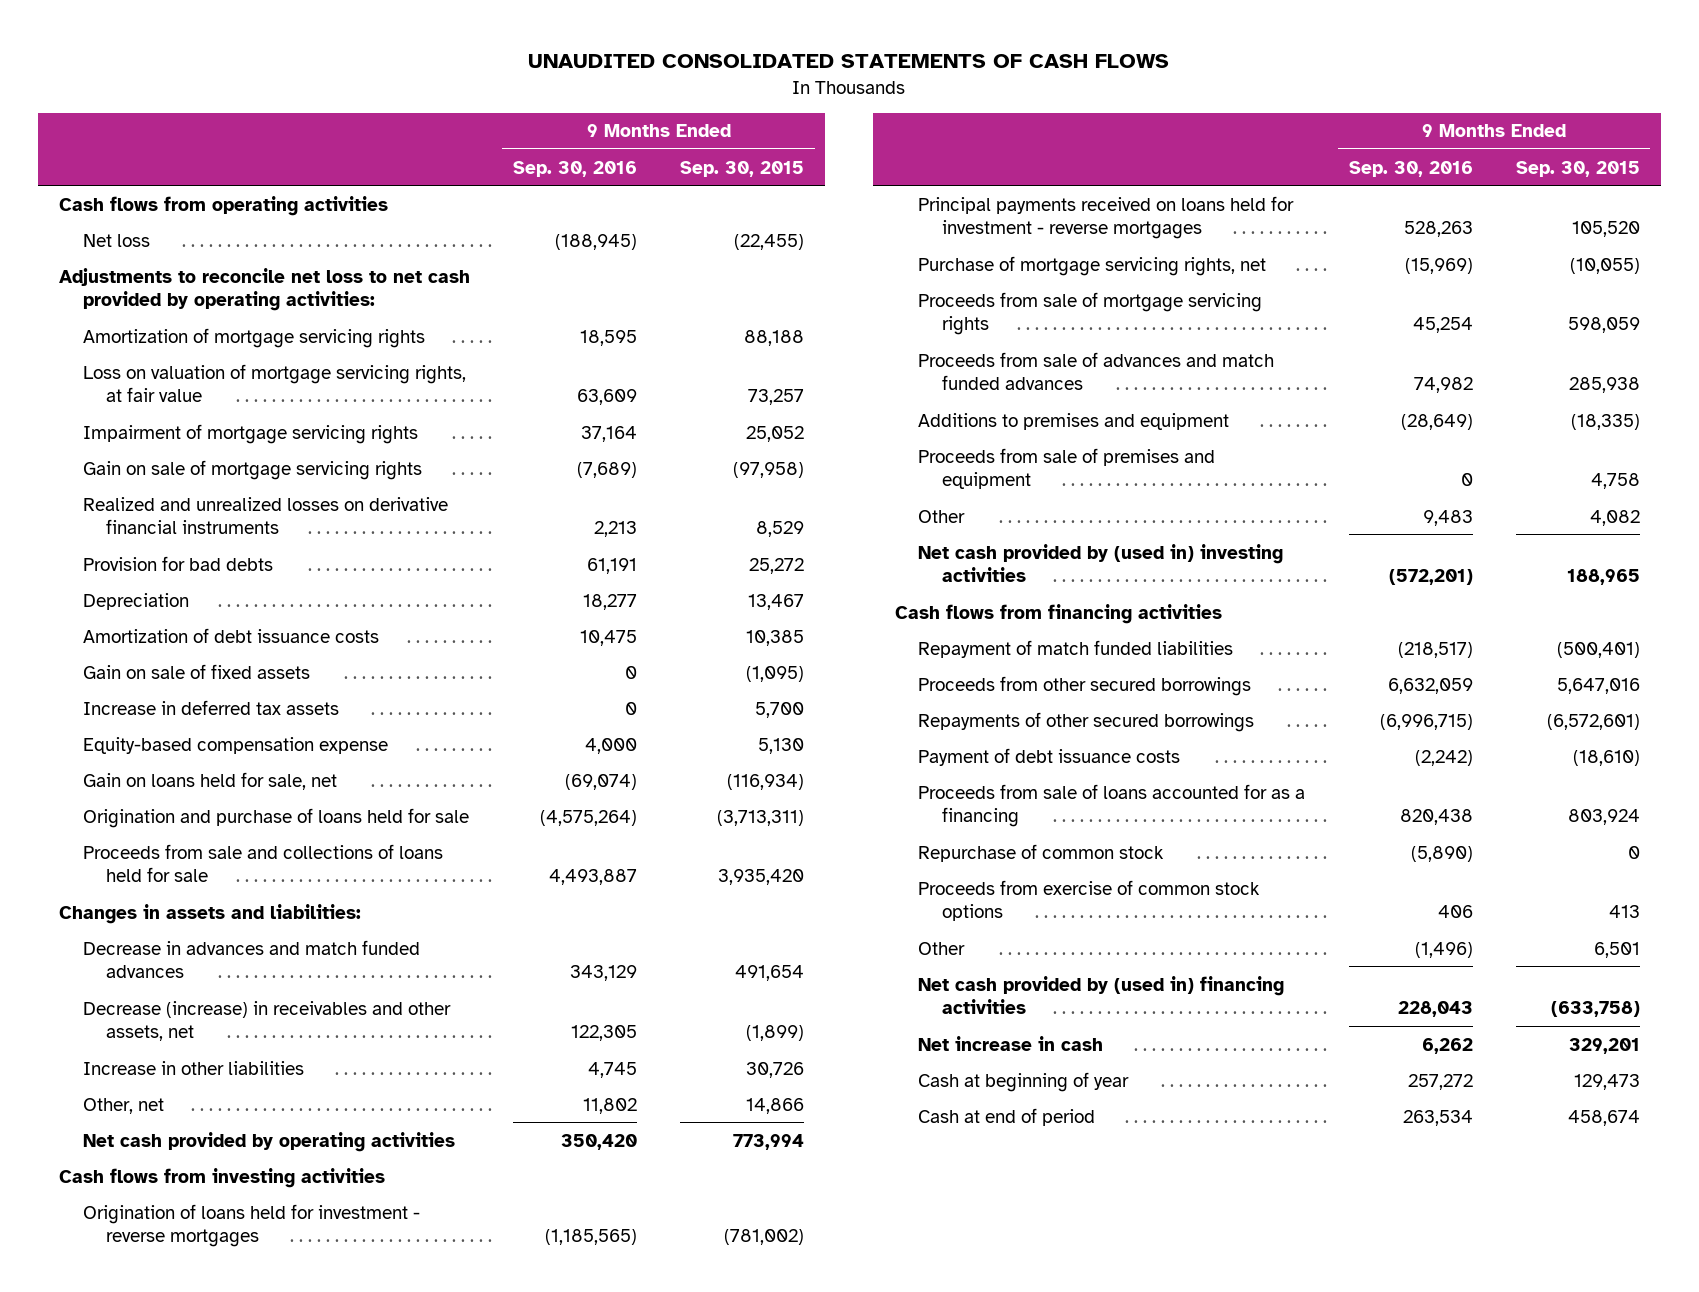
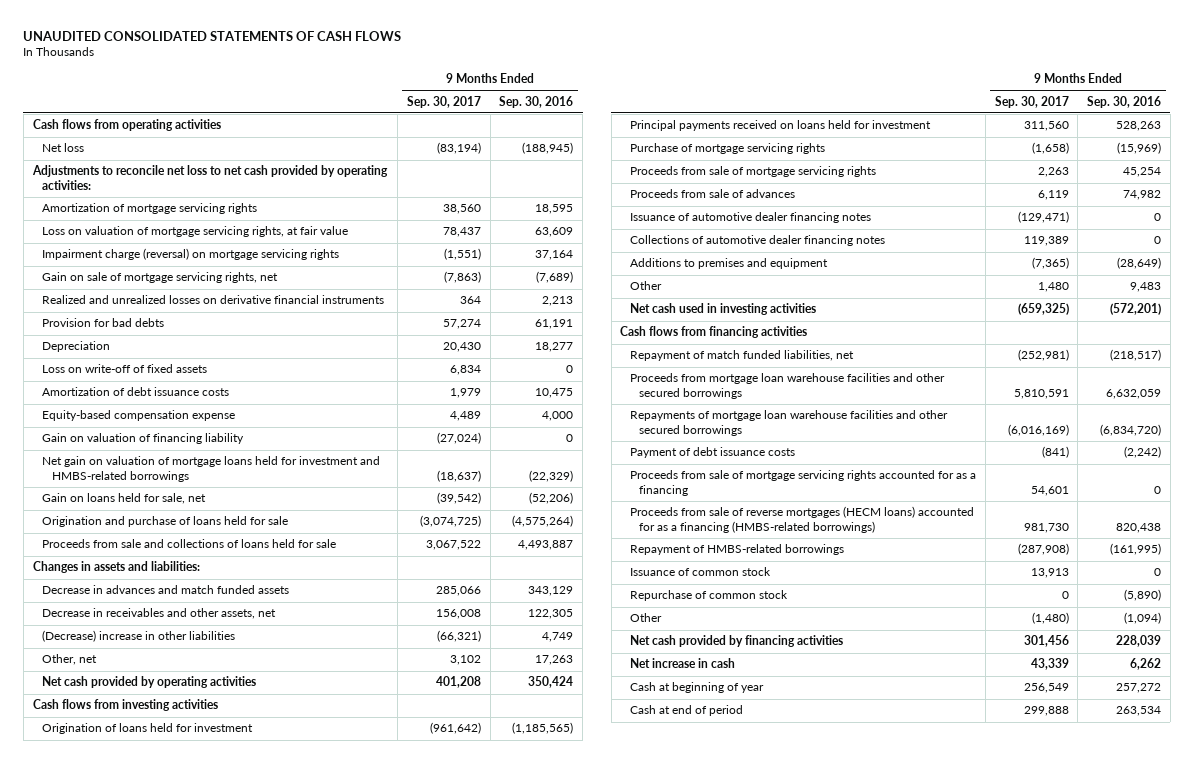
- | 9 Months Ended Sep. 30, 2016 | 9 Months Ended Sep. 30, 2015
+ | 9 Months Ended Sep. 30, 2017 | 9 Months Ended Sep. 30, 2016
- Impairment of mortgage servicing rights | 37,164 | 25,052
- Gain on sale of mortgage servicing rights | (7,689) | (97,958)
+ Impairment charge (reversal) on mortgage servicing rights | (1,551) | 37,164
+ Gain on sale of mortgage servicing rights, net | (7,863) | (7,689)
+ Loss on write-off of fixed assets | 6,834 | 0
- Gain on sale of fixed assets | 0 | (1,095)
- Increase in deferred tax assets | 0 | 5,700
- Gain on loans held for sale, net | (69,074) | (116,934)
+ Gain on valuation of financing liability | (27,024) | 0
+ Net gain on valuation of mortgage loans held for investment and HMBS-related borrowings | (18,637) | (22,329)
+ Gain on loans held for sale, net | (39,542) | (52,206)
- Decrease in advances and match funded advances | 343,129 | 491,654
- Decrease (increase) in receivables and other assets, net | 122,305 | (1,899)
- Increase in other liabilities | 4,745 | 30,726
- Other, net | 11,802 | 14,866
- Net cash provided by operating activities | 350,420 | 773,994
+ Decrease in advances and match funded assets | 285,066 | 343,129
+ Decrease in receivables and other assets, net | 156,008 | 122,305
+ (Decrease) increase in other liabilities | (66,321) | 4,749
+ Other, net | 3,102 | 17,263
+ Net cash provided by operating activities | 401,208 | 350,424
- Origination of loans held for investment - reverse mortgages | (1,185,565) | (781,002)
- Principal payments received on loans held for investment - reverse mortgages | 528,263 | 105,520
- Purchase of mortgage servicing rights, net | (15,969) | (10,055)
+ Origination of loans held for investment | (961,642) | (1,185,565)
+ Principal payments received on loans held for investment | 311,560 | 528,263
+ Purchase of mortgage servicing rights | (1,658) | (15,969)
- Proceeds from sale of advances and match funded advances | 74,982 | 285,938
+ Proceeds from sale of advances | 6,119 | 74,982
+ Issuance of automotive dealer financing notes | (129,471) | 0
+ Collections of automotive dealer financing notes | 119,389 | 0
- Proceeds from sale of premises and equipment | 0 | 4,758
- Net cash provided by (used in) investing activities | (572,201) | 188,965
+ Net cash used in investing activities | (659,325) | (572,201)
- Repayment of match funded liabilities | (218,517) | (500,401)
- Proceeds from other secured borrowings | 6,632,059 | 5,647,016
- Repayments of other secured borrowings | (6,996,715) | (6,572,601)
+ Repayment of match funded liabilities, net | (252,981) | (218,517)
+ Proceeds from mortgage loan warehouse facilities and other secured borrowings | 5,810,591 | 6,632,059
+ Repayments of mortgage loan warehouse facilities and other secured borrowings | (6,016,169) | (6,834,720)
- Proceeds from sale of loans accounted for as a financing | 820,438 | 803,924
+ Proceeds from sale of mortgage servicing rights accounted for as a financing | 54,601 | 0
+ Proceeds from sale of reverse mortgages (HECM loans) accounted for as a financing (HMBS-related borrowings) | 981,730 | 820,438
+ Repayment of HMBS-related borrowings | (287,908) | (161,995)
+ Issuance of common stock | 13,913 | 0
- Proceeds from exercise of common stock options | 406 | 413
- Other | (1,496) | 6,501
- Net cash provided by (used in) financing activities | 228,043 | (633,758)
+ Other | (1,480) | (1,094)
+ Net cash provided by financing activities | 301,456 | 228,039

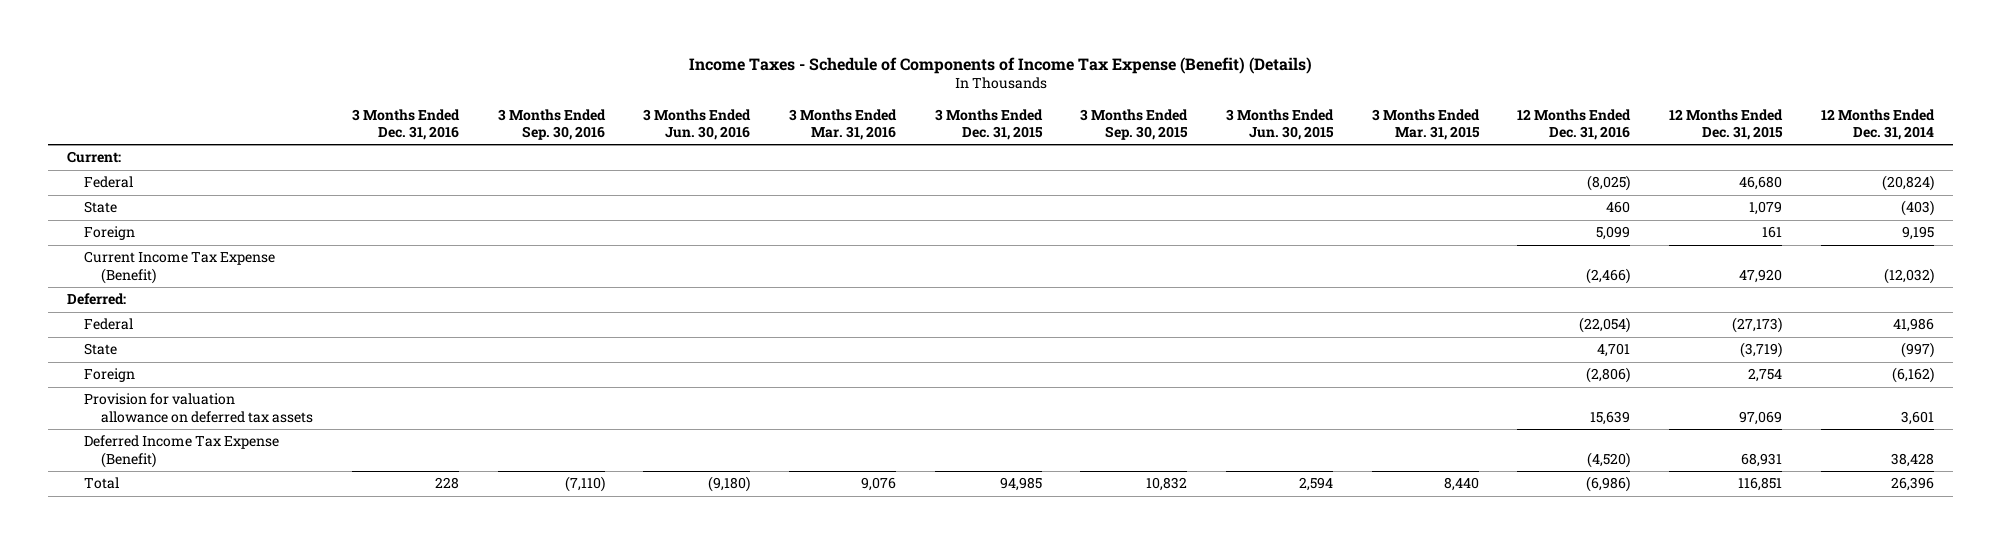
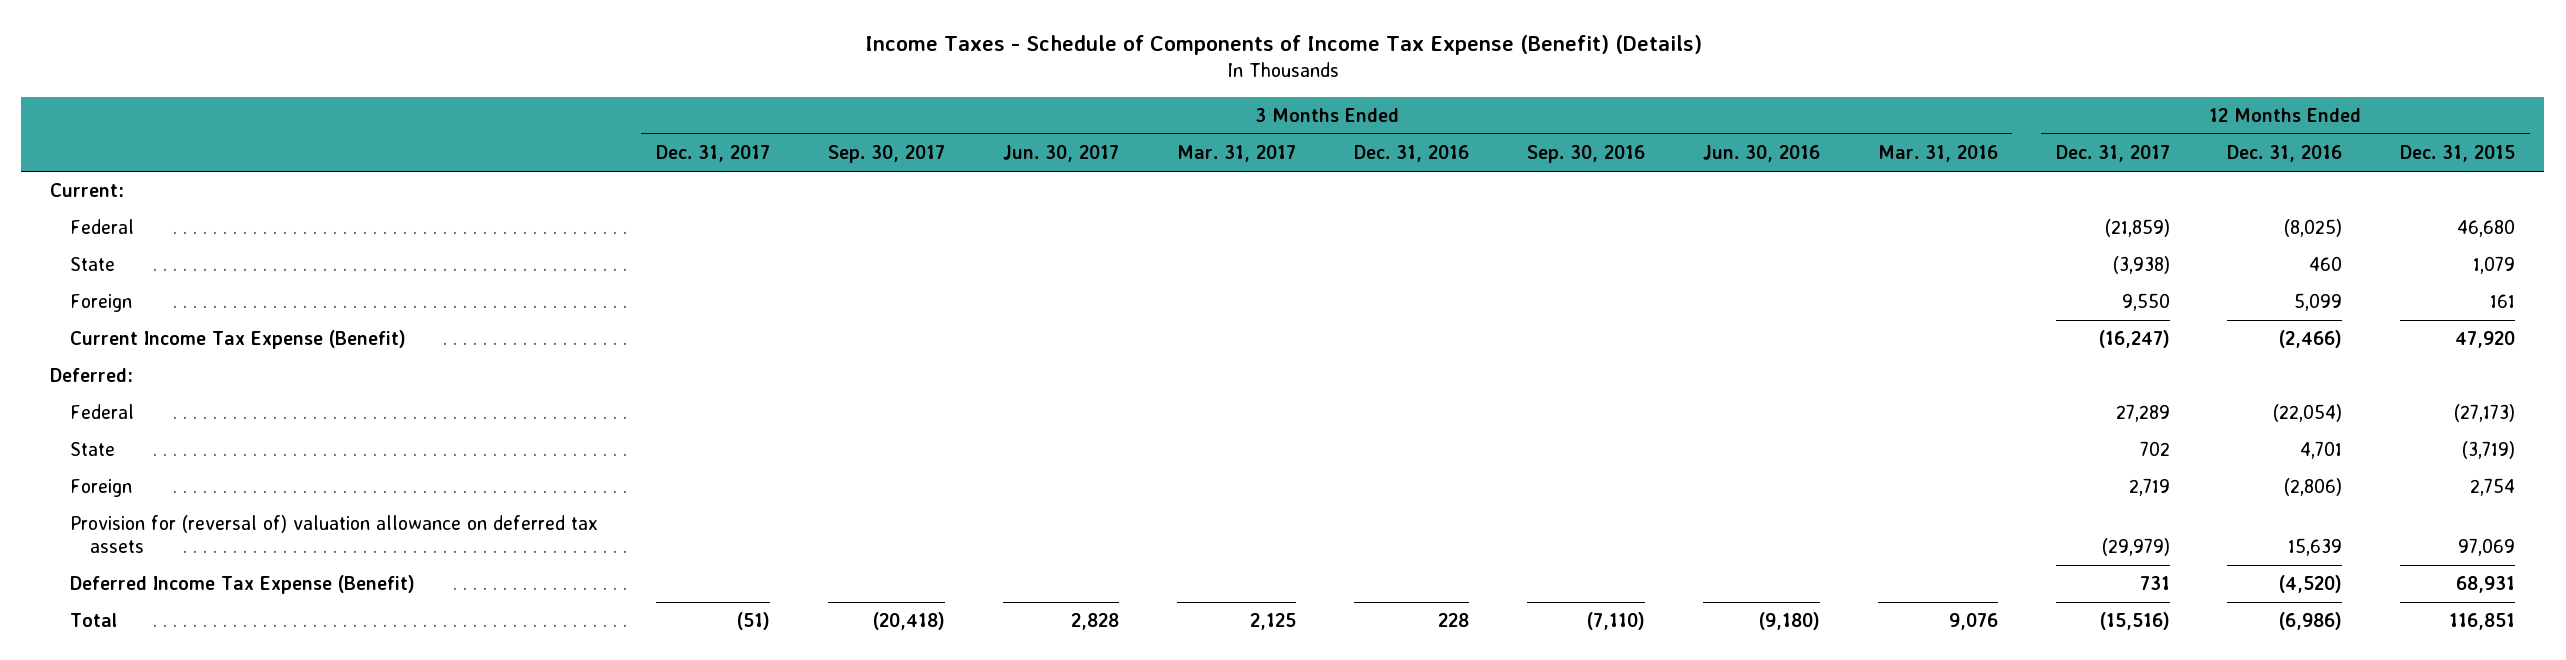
- | 3 Months Ended Dec. 31, 2016 | 3 Months Ended Sep. 30, 2016 | 3 Months Ended Jun. 30, 2016 | 3 Months Ended Mar. 31, 2016 | 3 Months Ended Dec. 31, 2015 | 3 Months Ended Sep. 30, 2015 | 3 Months Ended Jun. 30, 2015 | 3 Months Ended Mar. 31, 2015 | 12 Months Ended Dec. 31, 2016 | 12 Months Ended Dec. 31, 2015 | 12 Months Ended Dec. 31, 2014
+ | 3 Months Ended Dec. 31, 2017 | 3 Months Ended Sep. 30, 2017 | 3 Months Ended Jun. 30, 2017 | 3 Months Ended Mar. 31, 2017 | 3 Months Ended Dec. 31, 2016 | 3 Months Ended Sep. 30, 2016 | 3 Months Ended Jun. 30, 2016 | 3 Months Ended Mar. 31, 2016 | 12 Months Ended Dec. 31, 2017 | 12 Months Ended Dec. 31, 2016 | 12 Months Ended Dec. 31, 2015
- Provision for valuation allowance on deferred tax assets | | | | | | | | | 15,639 | 97,069 | 3,601
+ Provision for (reversal of) valuation allowance on deferred tax assets | | | | | | | | | (29,979) | 15,639 | 97,069

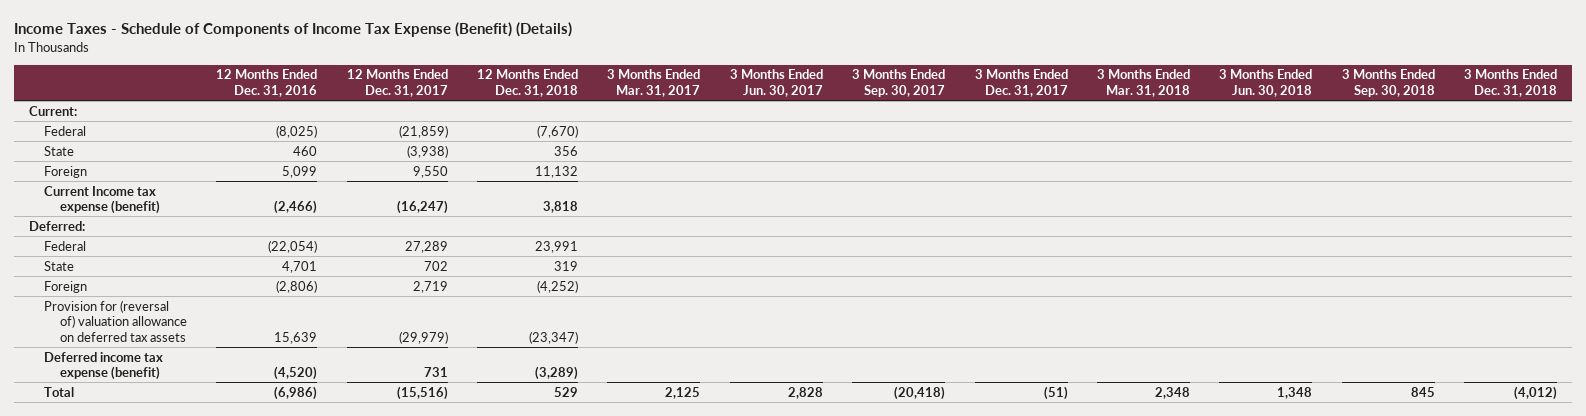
- | 3 Months Ended Dec. 31, 2017 | 3 Months Ended Sep. 30, 2017 | 3 Months Ended Jun. 30, 2017 | 3 Months Ended Mar. 31, 2017 | 3 Months Ended Dec. 31, 2016 | 3 Months Ended Sep. 30, 2016 | 3 Months Ended Jun. 30, 2016 | 3 Months Ended Mar. 31, 2016 | 12 Months Ended Dec. 31, 2017 | 12 Months Ended Dec. 31, 2016 | 12 Months Ended Dec. 31, 2015
+ | 12 Months Ended Dec. 31, 2016 | 12 Months Ended Dec. 31, 2017 | 12 Months Ended Dec. 31, 2018 | 3 Months Ended Mar. 31, 2017 | 3 Months Ended Jun. 30, 2017 | 3 Months Ended Sep. 30, 2017 | 3 Months Ended Dec. 31, 2017 | 3 Months Ended Mar. 31, 2018 | 3 Months Ended Jun. 30, 2018 | 3 Months Ended Sep. 30, 2018 | 3 Months Ended Dec. 31, 2018
- Current Income Tax Expense (Benefit) | | | | | | | | | (16,247) | (2,466) | 47,920
+ Current Income tax expense (benefit) | (2,466) | (16,247) | 3,818 | | | | | | | |
- Deferred Income Tax Expense (Benefit) | | | | | | | | | 731 | (4,520) | 68,931
+ Deferred income tax expense (benefit) | (4,520) | 731 | (3,289) | | | | | | | |

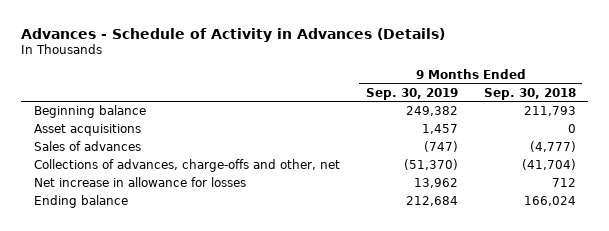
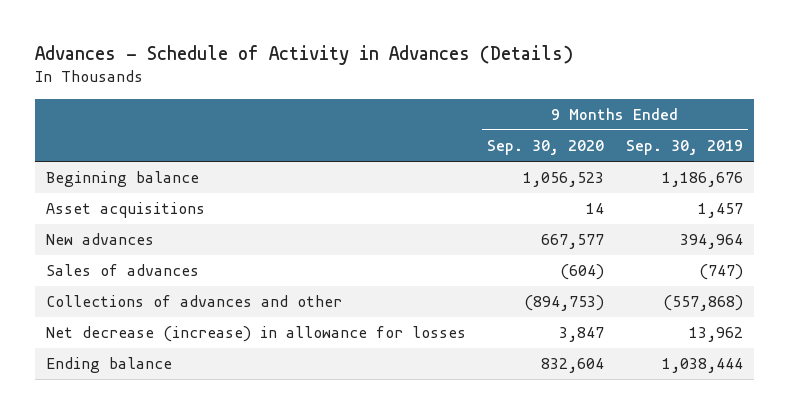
- | 9 Months Ended Sep. 30, 2019 | 9 Months Ended Sep. 30, 2018
+ | 9 Months Ended Sep. 30, 2020 | 9 Months Ended Sep. 30, 2019
- Beginning balance | 249,382 | 211,793
+ Beginning balance | 1,056,523 | 1,186,676
+ New advances | 667,577 | 394,964
- Collections of advances, charge-offs and other, net | (51,370) | (41,704)
- Net increase in allowance for losses | 13,962 | 712
- Ending balance | 212,684 | 166,024
+ Collections of advances and other | (894,753) | (557,868)
+ Net decrease (increase) in allowance for losses | 3,847 | 13,962
+ Ending balance | 832,604 | 1,038,444

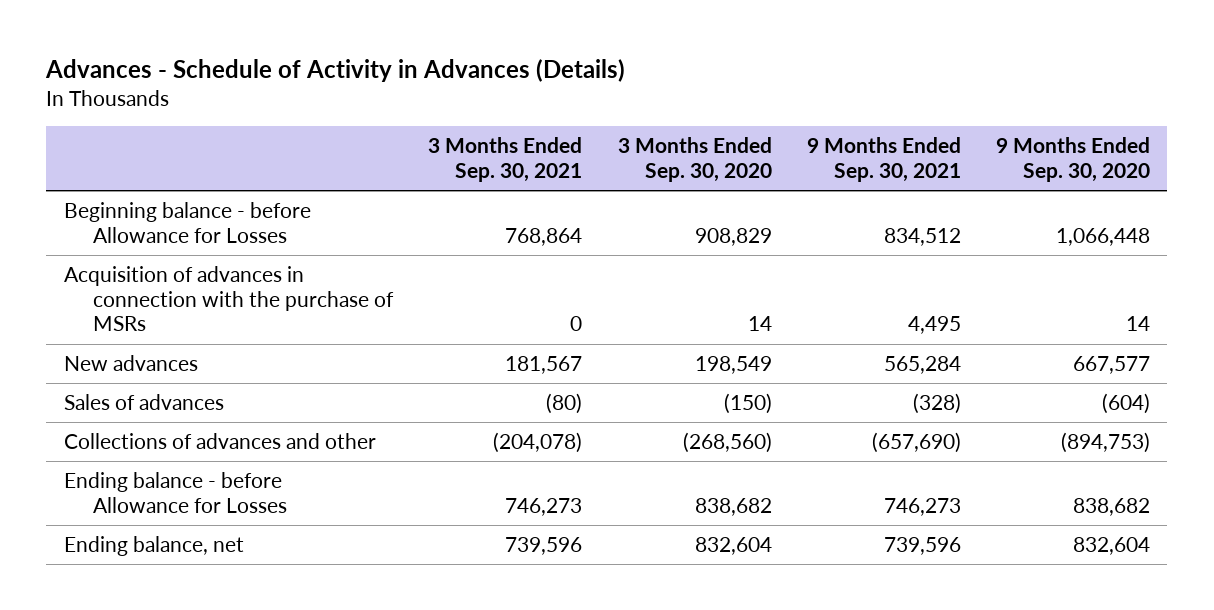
- | 9 Months Ended Sep. 30, 2020 | 9 Months Ended Sep. 30, 2019
+ | 3 Months Ended Sep. 30, 2021 | 3 Months Ended Sep. 30, 2020 | 9 Months Ended Sep. 30, 2021 | 9 Months Ended Sep. 30, 2020
- Beginning balance | 1,056,523 | 1,186,676
- Asset acquisitions | 14 | 1,457
+ Beginning balance - before Allowance for Losses | 768,864 | 908,829 | 834,512 | 1,066,448
+ Acquisition of advances in connection with the purchase of MSRs | 0 | 14 | 4,495 | 14
- Net decrease (increase) in allowance for losses | 3,847 | 13,962
- Ending balance | 832,604 | 1,038,444
+ Ending balance - before Allowance for Losses | 746,273 | 838,682 | 746,273 | 838,682
+ Ending balance, net | 739,596 | 832,604 | 739,596 | 832,604

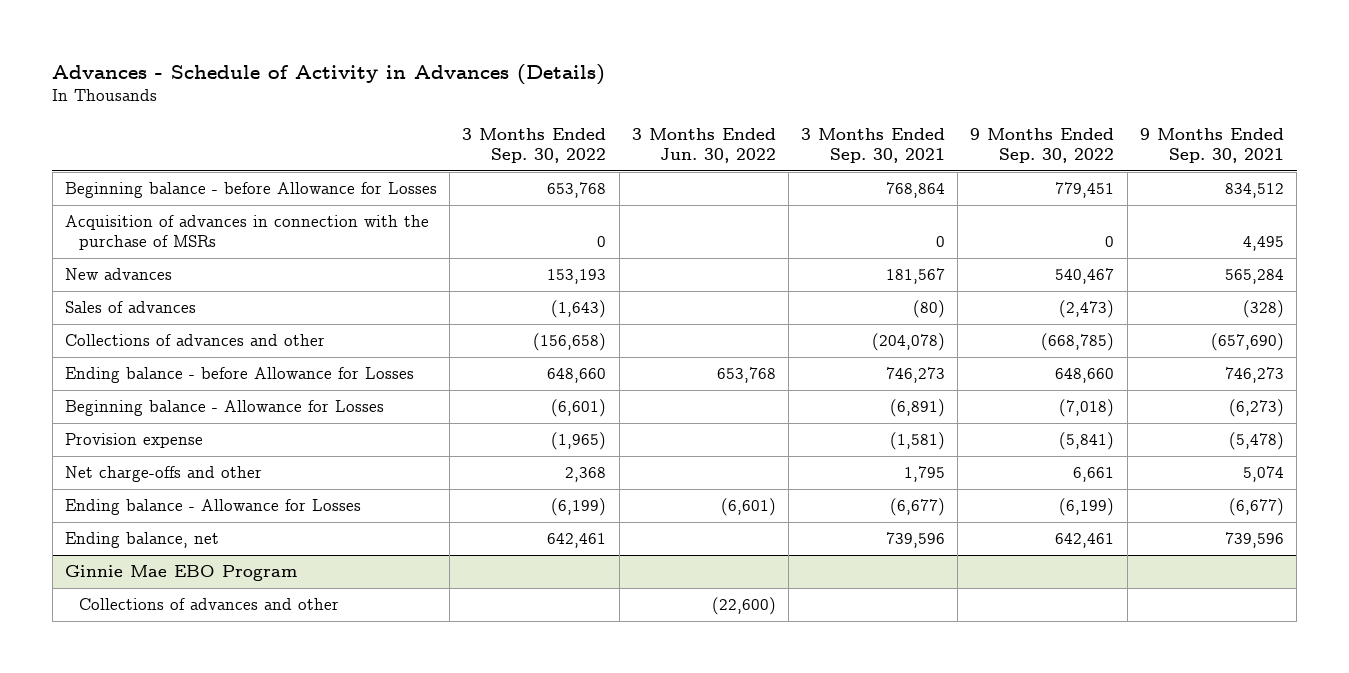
- | 3 Months Ended Sep. 30, 2021 | 3 Months Ended Sep. 30, 2020 | 9 Months Ended Sep. 30, 2021 | 9 Months Ended Sep. 30, 2020
+ | 3 Months Ended Sep. 30, 2022 | 3 Months Ended Jun. 30, 2022 | 3 Months Ended Sep. 30, 2021 | 9 Months Ended Sep. 30, 2022 | 9 Months Ended Sep. 30, 2021
+ Beginning balance - Allowance for Losses | (6,601) | | (6,891) | (7,018) | (6,273)
+ Provision expense | (1,965) | | (1,581) | (5,841) | (5,478)
+ Net charge-offs and other | 2,368 | | 1,795 | 6,661 | 5,074
+ Ending balance - Allowance for Losses | (6,199) | (6,601) | (6,677) | (6,199) | (6,677)
+ Ginnie Mae EBO Program
+ Collections of advances and other | | (22,600) | | |

